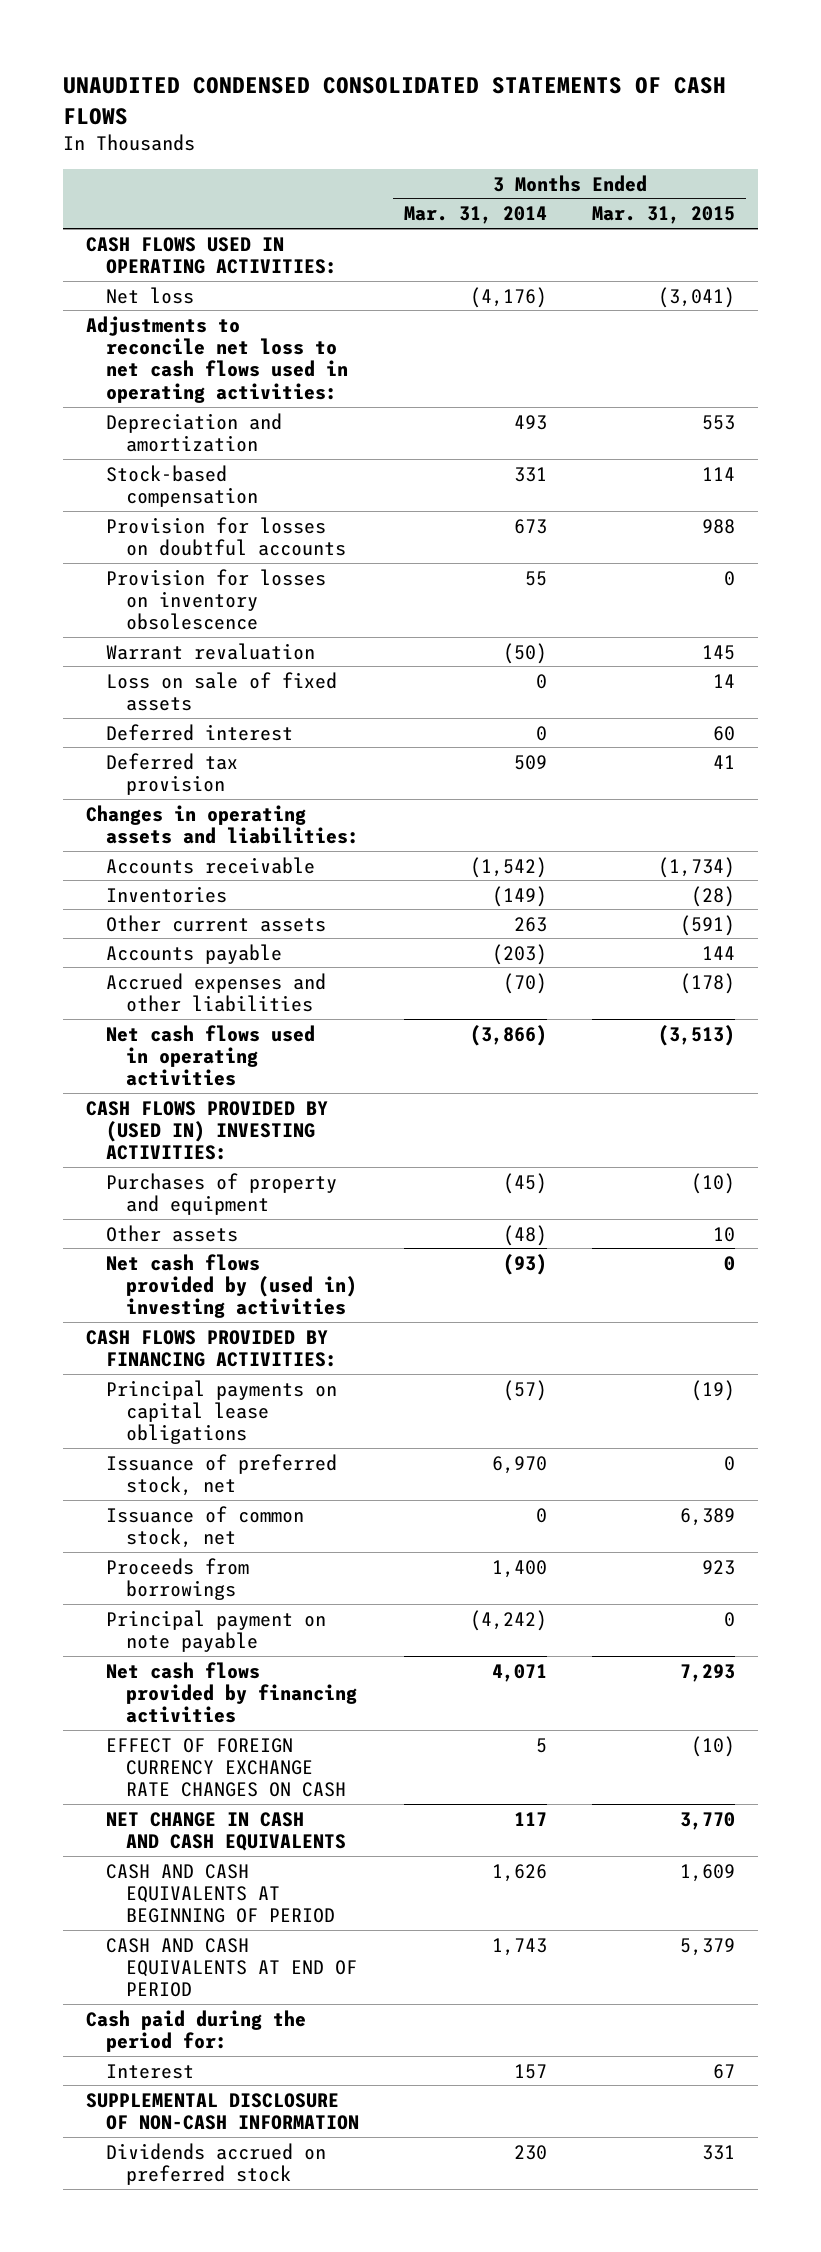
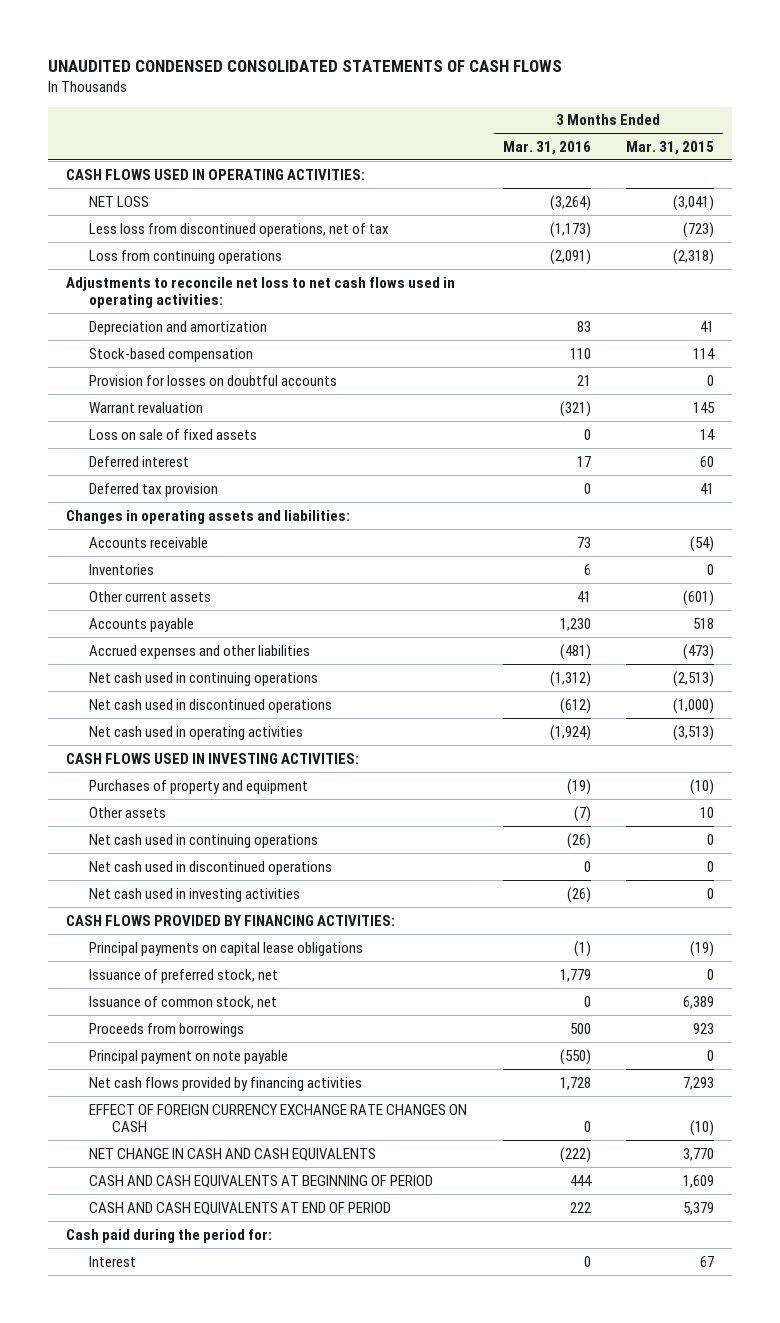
- | 3 Months Ended Mar. 31, 2014 | 3 Months Ended Mar. 31, 2015
+ | 3 Months Ended Mar. 31, 2016 | 3 Months Ended Mar. 31, 2015
- Net loss | (4,176) | (3,041)
+ NET LOSS | (3,264) | (3,041)
+ Less loss from discontinued operations, net of tax | (1,173) | (723)
+ Loss from continuing operations | (2,091) | (2,318)
- Depreciation and amortization | 493 | 553
+ Depreciation and amortization | 83 | 41
- Provision for losses on doubtful accounts | 673 | 988
- Provision for losses on inventory obsolescence | 55 | 0
+ Provision for losses on doubtful accounts | 21 | 0
- Accounts receivable | (1,542) | (1,734)
- Inventories | (149) | (28)
- Other current assets | 263 | (591)
- Accounts payable | (203) | 144
- Accrued expenses and other liabilities | (70) | (178)
- Net cash flows used in operating activities | (3,866) | (3,513)
- CASH FLOWS PROVIDED BY (USED IN) INVESTING ACTIVITIES:
+ Accounts receivable | 73 | (54)
+ Inventories | 6 | 0
+ Other current assets | 41 | (601)
+ Accounts payable | 1,230 | 518
+ Accrued expenses and other liabilities | (481) | (473)
+ Net cash used in continuing operations | (1,312) | (2,513)
+ Net cash used in discontinued operations | (612) | (1,000)
+ Net cash used in operating activities | (1,924) | (3,513)
+ CASH FLOWS USED IN INVESTING ACTIVITIES:
- Net cash flows provided by (used in) investing activities | (93) | 0
+ Net cash used in continuing operations | (26) | 0
+ Net cash used in discontinued operations | 0 | 0
+ Net cash used in investing activities | (26) | 0
- SUPPLEMENTAL DISCLOSURE OF NON-CASH INFORMATION
- Dividends accrued on preferred stock | 230 | 331

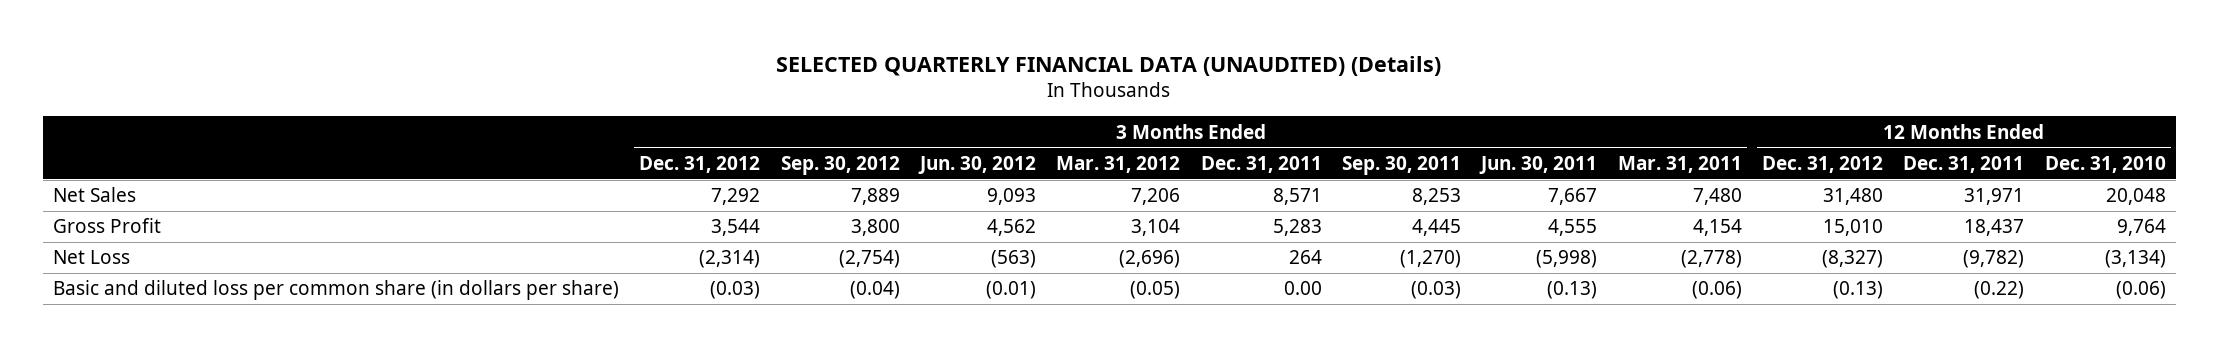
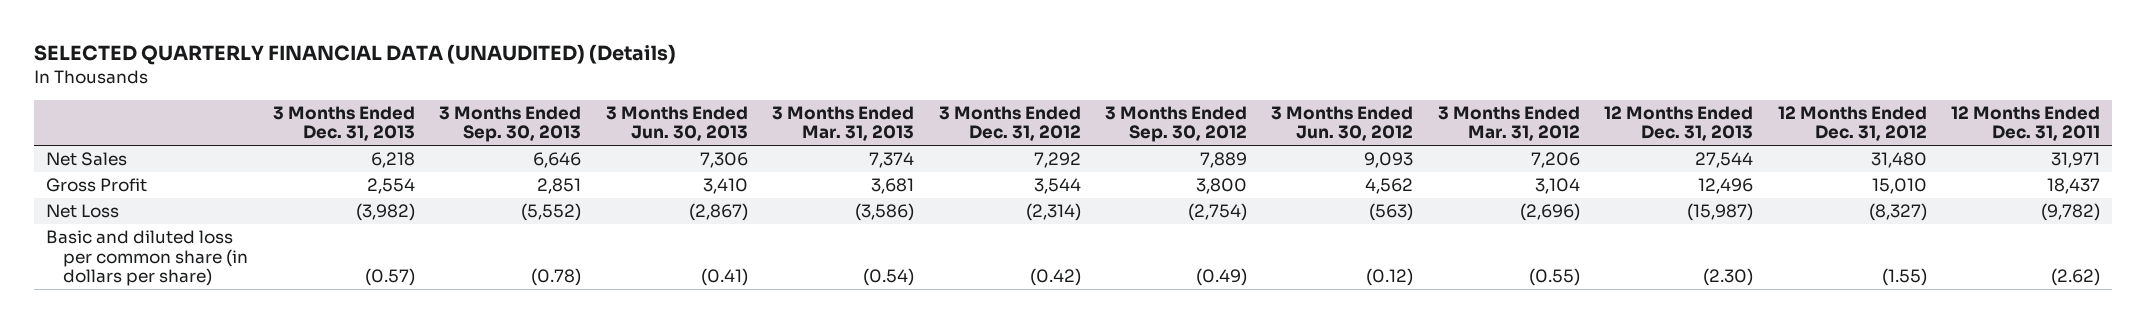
- | 3 Months Ended Dec. 31, 2012 | 3 Months Ended Sep. 30, 2012 | 3 Months Ended Jun. 30, 2012 | 3 Months Ended Mar. 31, 2012 | 3 Months Ended Dec. 31, 2011 | 3 Months Ended Sep. 30, 2011 | 3 Months Ended Jun. 30, 2011 | 3 Months Ended Mar. 31, 2011 | 12 Months Ended Dec. 31, 2012 | 12 Months Ended Dec. 31, 2011 | 12 Months Ended Dec. 31, 2010
+ | 3 Months Ended Dec. 31, 2013 | 3 Months Ended Sep. 30, 2013 | 3 Months Ended Jun. 30, 2013 | 3 Months Ended Mar. 31, 2013 | 3 Months Ended Dec. 31, 2012 | 3 Months Ended Sep. 30, 2012 | 3 Months Ended Jun. 30, 2012 | 3 Months Ended Mar. 31, 2012 | 12 Months Ended Dec. 31, 2013 | 12 Months Ended Dec. 31, 2012 | 12 Months Ended Dec. 31, 2011
- Basic and diluted loss per common share (in dollars per share) | (0.03) | (0.04) | (0.01) | (0.05) | 0.00 | (0.03) | (0.13) | (0.06) | (0.13) | (0.22) | (0.06)
+ Basic and diluted loss per common share (in dollars per share) | (0.57) | (0.78) | (0.41) | (0.54) | (0.42) | (0.49) | (0.12) | (0.55) | (2.30) | (1.55) | (2.62)

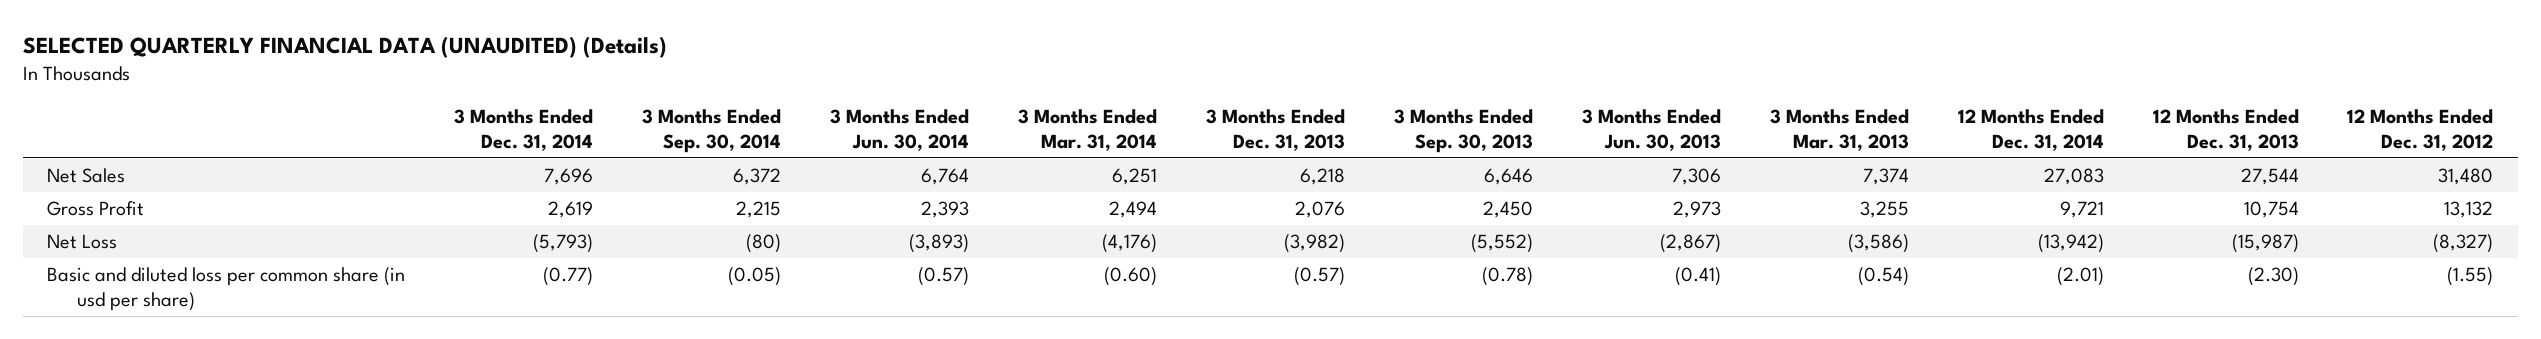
- | 3 Months Ended Dec. 31, 2013 | 3 Months Ended Sep. 30, 2013 | 3 Months Ended Jun. 30, 2013 | 3 Months Ended Mar. 31, 2013 | 3 Months Ended Dec. 31, 2012 | 3 Months Ended Sep. 30, 2012 | 3 Months Ended Jun. 30, 2012 | 3 Months Ended Mar. 31, 2012 | 12 Months Ended Dec. 31, 2013 | 12 Months Ended Dec. 31, 2012 | 12 Months Ended Dec. 31, 2011
+ | 3 Months Ended Dec. 31, 2014 | 3 Months Ended Sep. 30, 2014 | 3 Months Ended Jun. 30, 2014 | 3 Months Ended Mar. 31, 2014 | 3 Months Ended Dec. 31, 2013 | 3 Months Ended Sep. 30, 2013 | 3 Months Ended Jun. 30, 2013 | 3 Months Ended Mar. 31, 2013 | 12 Months Ended Dec. 31, 2014 | 12 Months Ended Dec. 31, 2013 | 12 Months Ended Dec. 31, 2012
- Gross Profit | 2,554 | 2,851 | 3,410 | 3,681 | 3,544 | 3,800 | 4,562 | 3,104 | 12,496 | 15,010 | 18,437
+ Gross Profit | 2,619 | 2,215 | 2,393 | 2,494 | 2,076 | 2,450 | 2,973 | 3,255 | 9,721 | 10,754 | 13,132
- Basic and diluted loss per common share (in dollars per share) | (0.57) | (0.78) | (0.41) | (0.54) | (0.42) | (0.49) | (0.12) | (0.55) | (2.30) | (1.55) | (2.62)
+ Basic and diluted loss per common share (in usd per share) | (0.77) | (0.05) | (0.57) | (0.60) | (0.57) | (0.78) | (0.41) | (0.54) | (2.01) | (2.30) | (1.55)

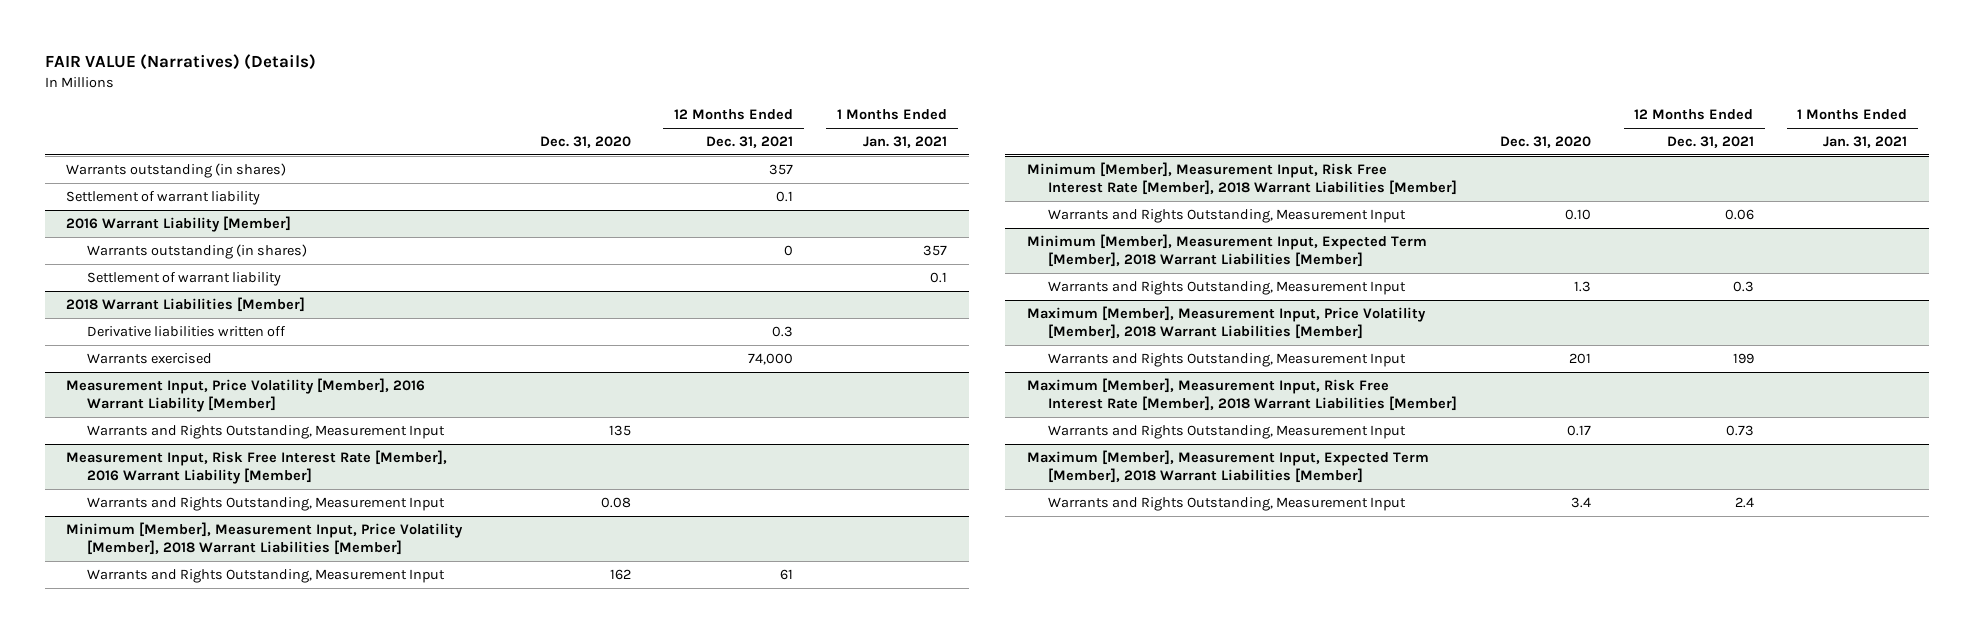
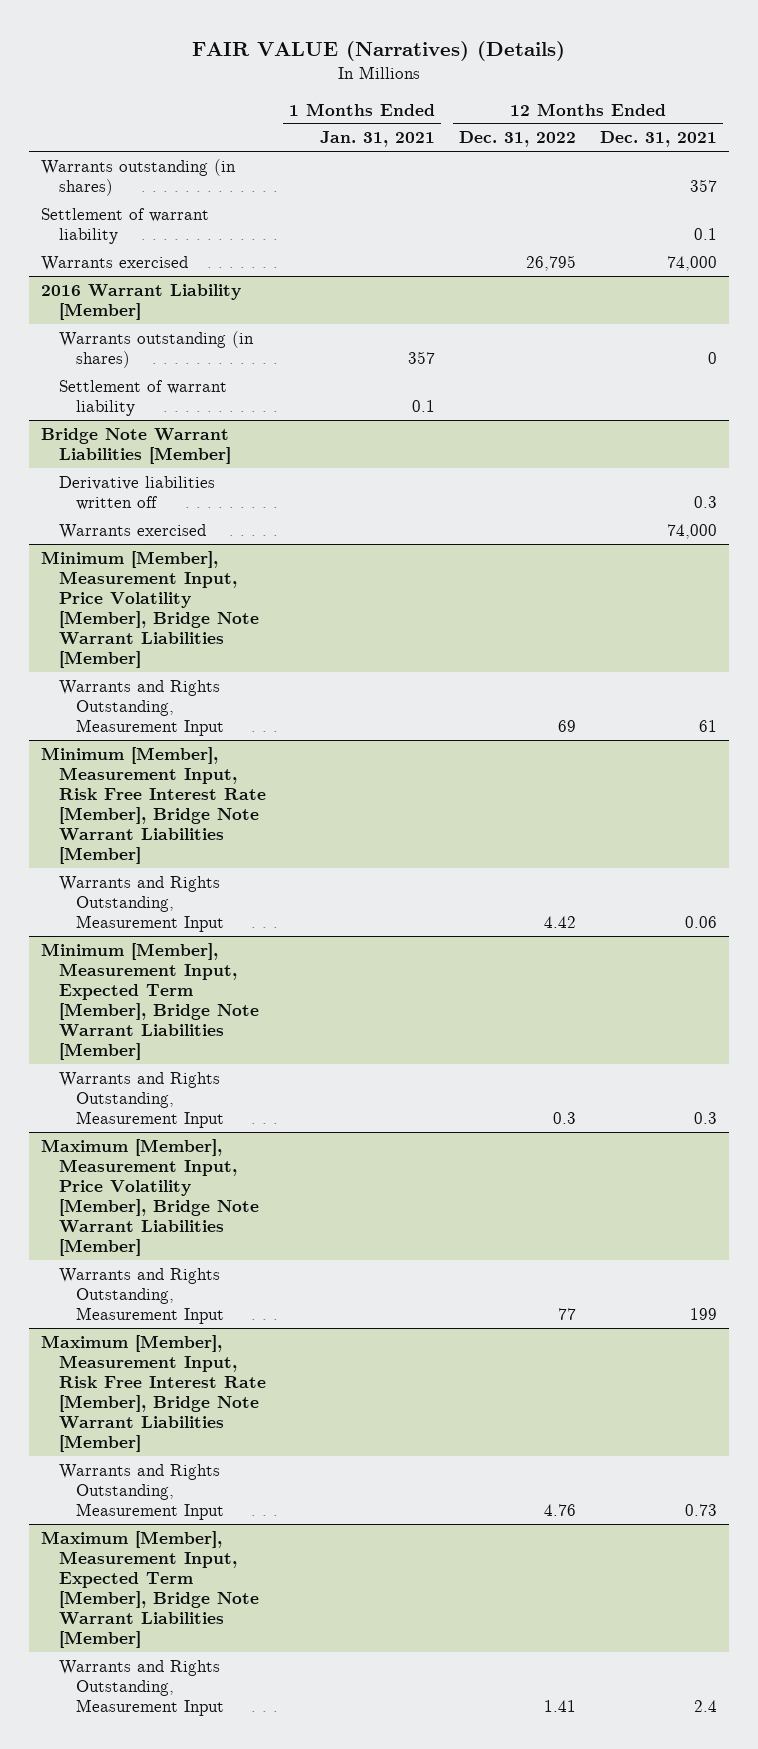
- | Dec. 31, 2020 | 12 Months Ended Dec. 31, 2021 | 1 Months Ended Jan. 31, 2021
+ | 1 Months Ended Jan. 31, 2021 | 12 Months Ended Dec. 31, 2022 | 12 Months Ended Dec. 31, 2021
+ Warrants exercised | | 26,795 | 74,000
- 2018 Warrant Liabilities [Member]
+ Bridge Note Warrant Liabilities [Member]
- Measurement Input, Price Volatility [Member], 2016 Warrant Liability [Member]
- Warrants and Rights Outstanding, Measurement Input | 135 | |
- Measurement Input, Risk Free Interest Rate [Member], 2016 Warrant Liability [Member]
- Warrants and Rights Outstanding, Measurement Input | 0.08 | |
- Minimum [Member], Measurement Input, Price Volatility [Member], 2018 Warrant Liabilities [Member]
+ Minimum [Member], Measurement Input, Price Volatility [Member], Bridge Note Warrant Liabilities [Member]
- Minimum [Member], Measurement Input, Risk Free Interest Rate [Member], 2018 Warrant Liabilities [Member]
+ Minimum [Member], Measurement Input, Risk Free Interest Rate [Member], Bridge Note Warrant Liabilities [Member]
- Minimum [Member], Measurement Input, Expected Term [Member], 2018 Warrant Liabilities [Member]
+ Minimum [Member], Measurement Input, Expected Term [Member], Bridge Note Warrant Liabilities [Member]
- Maximum [Member], Measurement Input, Price Volatility [Member], 2018 Warrant Liabilities [Member]
+ Maximum [Member], Measurement Input, Price Volatility [Member], Bridge Note Warrant Liabilities [Member]
- Maximum [Member], Measurement Input, Risk Free Interest Rate [Member], 2018 Warrant Liabilities [Member]
+ Maximum [Member], Measurement Input, Risk Free Interest Rate [Member], Bridge Note Warrant Liabilities [Member]
- Maximum [Member], Measurement Input, Expected Term [Member], 2018 Warrant Liabilities [Member]
+ Maximum [Member], Measurement Input, Expected Term [Member], Bridge Note Warrant Liabilities [Member]

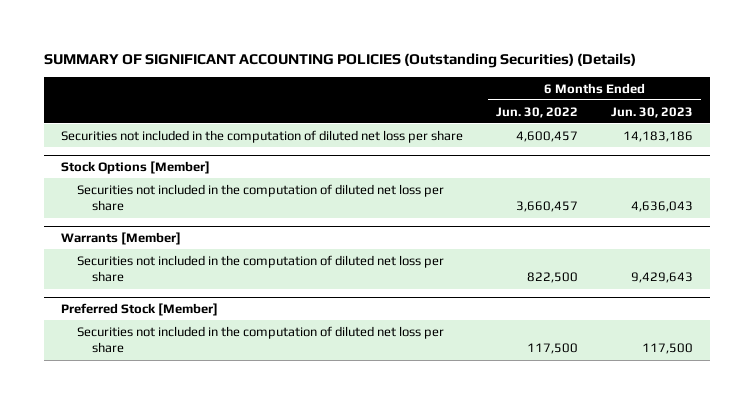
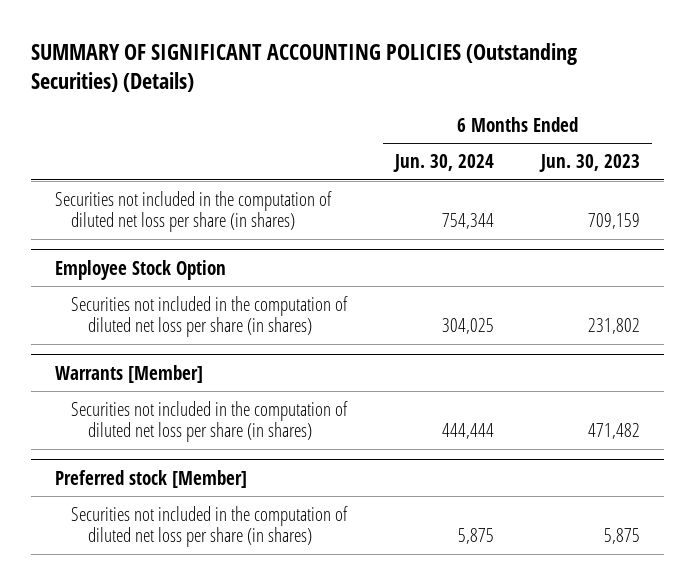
- | 6 Months Ended Jun. 30, 2022 | 6 Months Ended Jun. 30, 2023
+ | 6 Months Ended Jun. 30, 2024 | 6 Months Ended Jun. 30, 2023
- Securities not included in the computation of diluted net loss per share | 4,600,457 | 14,183,186
- Stock Options [Member]
- Securities not included in the computation of diluted net loss per share | 3,660,457 | 4,636,043
+ Securities not included in the computation of diluted net loss per share (in shares) | 754,344 | 709,159
+ Employee Stock Option
+ Securities not included in the computation of diluted net loss per share (in shares) | 304,025 | 231,802
@ Warrants [Member]
- Securities not included in the computation of diluted net loss per share | 822,500 | 9,429,643
- Preferred Stock [Member]
- Securities not included in the computation of diluted net loss per share | 117,500 | 117,500
@ Warrants [Member]
+ Securities not included in the computation of diluted net loss per share (in shares) | 444,444 | 471,482
+ Preferred stock [Member]
+ Securities not included in the computation of diluted net loss per share (in shares) | 5,875 | 5,875

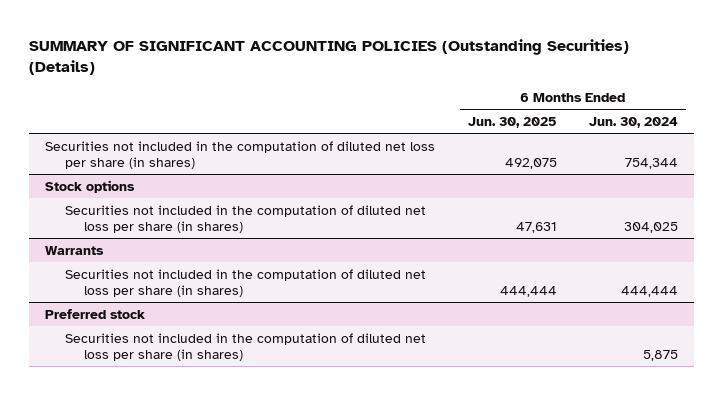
- | 6 Months Ended Jun. 30, 2024 | 6 Months Ended Jun. 30, 2023
+ | 6 Months Ended Jun. 30, 2025 | 6 Months Ended Jun. 30, 2024
- Employee Stock Option
+ Stock options
- Warrants [Member]
+ Warrants
- Preferred stock [Member]
+ Preferred stock

